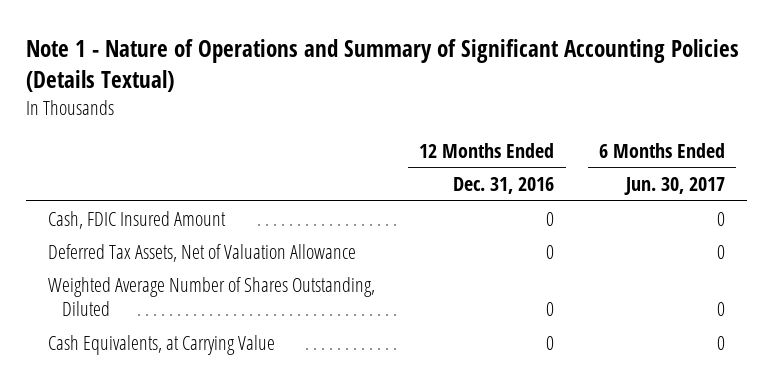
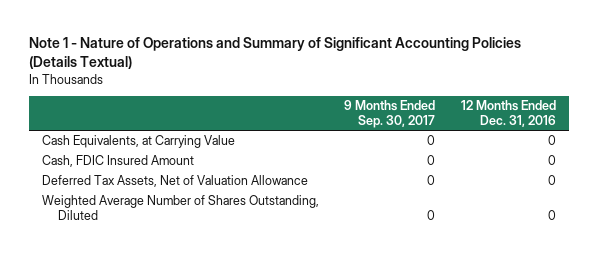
- | 12 Months Ended Dec. 31, 2016 | 6 Months Ended Jun. 30, 2017
+ | 9 Months Ended Sep. 30, 2017 | 12 Months Ended Dec. 31, 2016
moved up: Cash Equivalents, at Carrying Value | 0 | 0

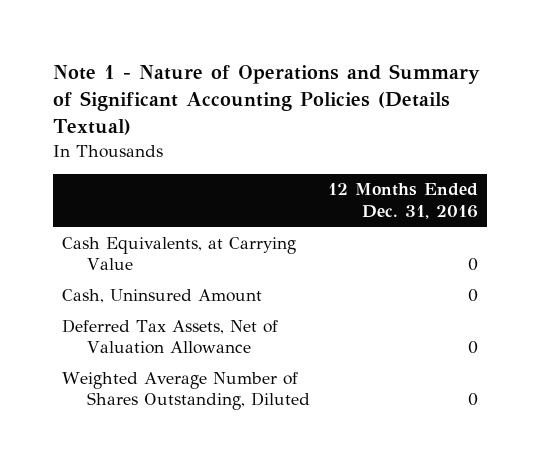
- | 9 Months Ended Sep. 30, 2017 | 12 Months Ended Dec. 31, 2016
+ | 12 Months Ended Dec. 31, 2016
- Cash, FDIC Insured Amount | 0 | 0
+ Cash, Uninsured Amount | 0

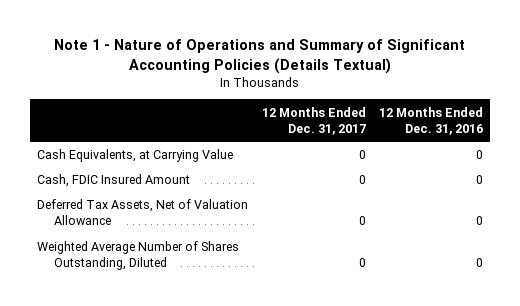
- | 12 Months Ended Dec. 31, 2016
+ | 12 Months Ended Dec. 31, 2017 | 12 Months Ended Dec. 31, 2016
- Cash, Uninsured Amount | 0
+ Cash, FDIC Insured Amount | 0 | 0

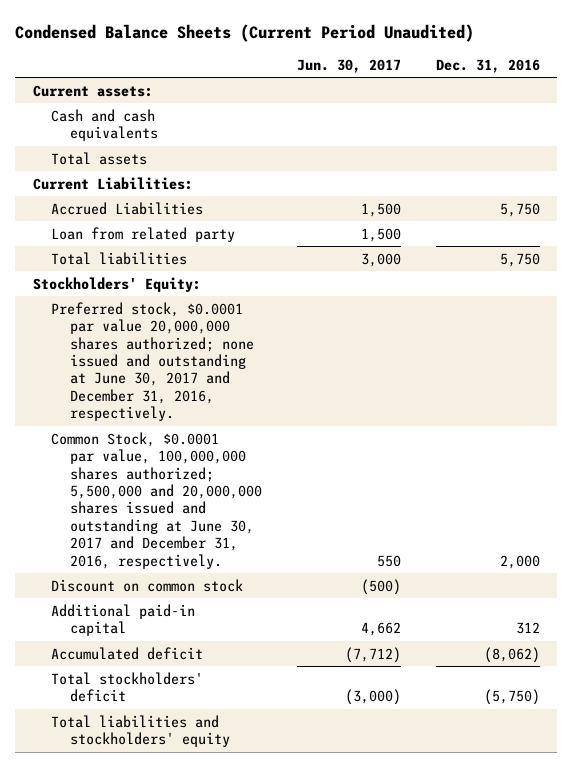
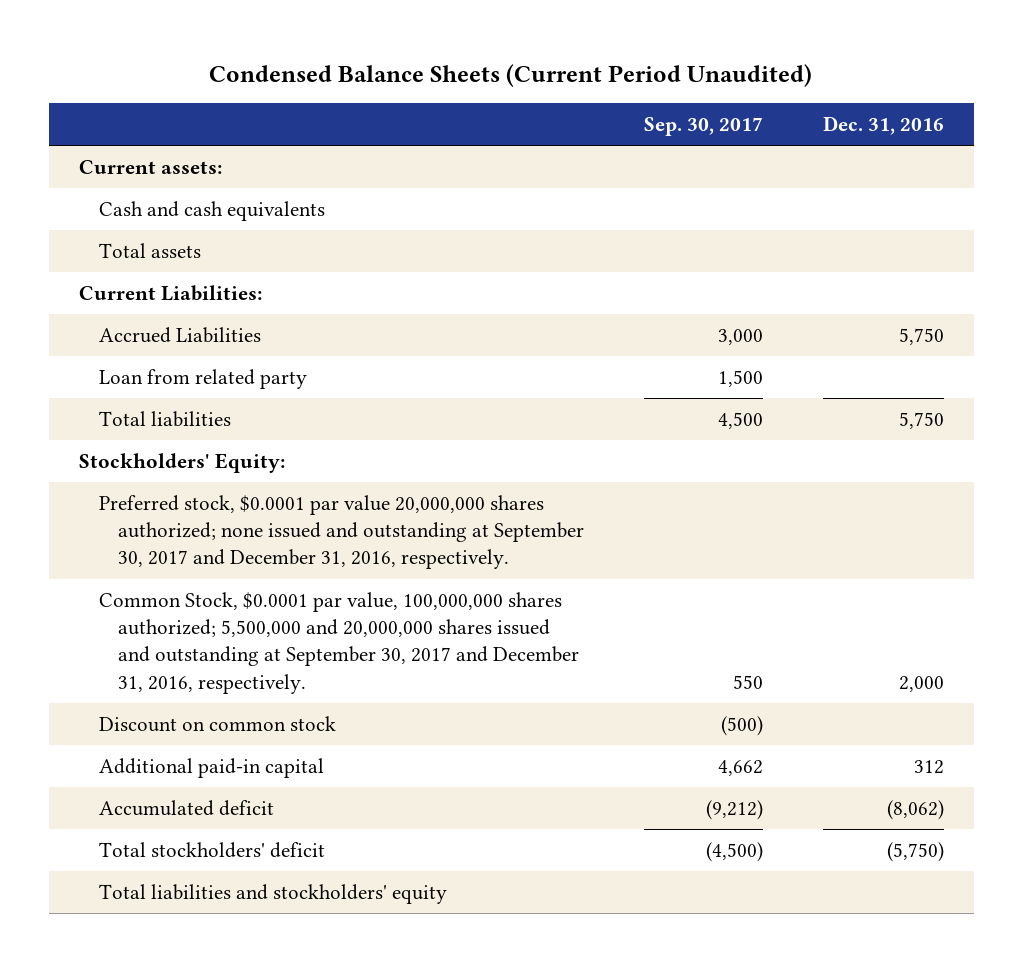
- | Jun. 30, 2017 | Dec. 31, 2016
+ | Sep. 30, 2017 | Dec. 31, 2016
- Preferred stock, $0.0001 par value 20,000,000 shares authorized; none issued and outstanding at June 30, 2017 and December 31, 2016, respectively.
- Common Stock, $0.0001 par value, 100,000,000 shares authorized; 5,500,000 and 20,000,000 shares issued and outstanding at June 30, 2017 and December 31, 2016, respectively. | 550 | 2,000
+ Preferred stock, $0.0001 par value 20,000,000 shares authorized; none issued and outstanding at September 30, 2017 and December 31, 2016, respectively.
+ Common Stock, $0.0001 par value, 100,000,000 shares authorized; 5,500,000 and 20,000,000 shares issued and outstanding at September 30, 2017 and December 31, 2016, respectively. | 550 | 2,000

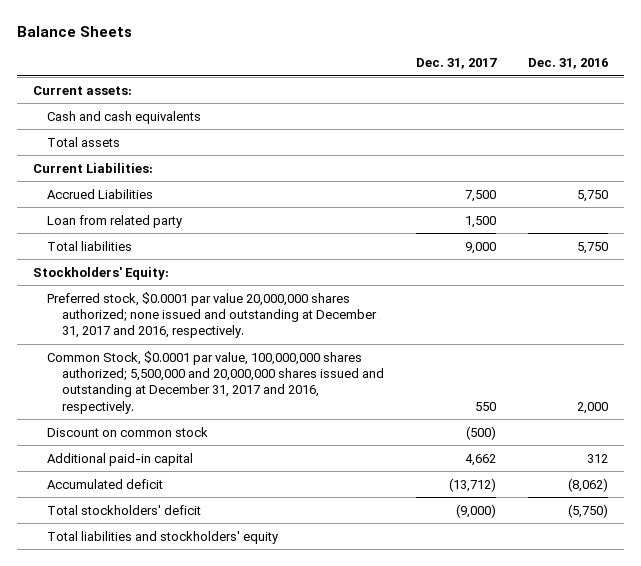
- Condensed Balance Sheets (Current Period Unaudited)
+ Balance Sheets
- | Sep. 30, 2017 | Dec. 31, 2016
+ | Dec. 31, 2017 | Dec. 31, 2016
- Preferred stock, $0.0001 par value 20,000,000 shares authorized; none issued and outstanding at September 30, 2017 and December 31, 2016, respectively.
- Common Stock, $0.0001 par value, 100,000,000 shares authorized; 5,500,000 and 20,000,000 shares issued and outstanding at September 30, 2017 and December 31, 2016, respectively. | 550 | 2,000
+ Preferred stock, $0.0001 par value 20,000,000 shares authorized; none issued and outstanding at December 31, 2017 and 2016, respectively.
+ Common Stock, $0.0001 par value, 100,000,000 shares authorized; 5,500,000 and 20,000,000 shares issued and outstanding at December 31, 2017 and 2016, respectively. | 550 | 2,000

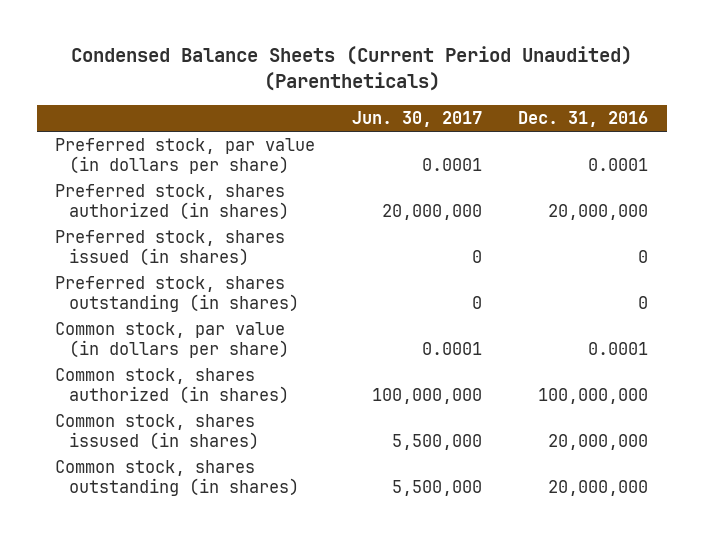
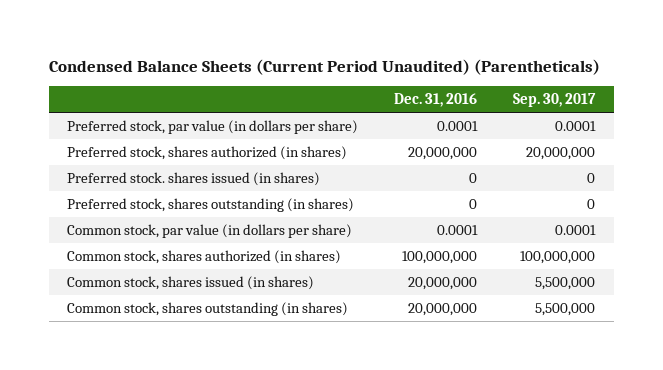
- | Jun. 30, 2017 | Dec. 31, 2016
+ | Dec. 31, 2016 | Sep. 30, 2017
- Preferred stock, shares issued (in shares) | 0 | 0
+ Preferred stock. shares issued (in shares) | 0 | 0
- Common stock, shares issused (in shares) | 5,500,000 | 20,000,000
+ Common stock, shares issued (in shares) | 20,000,000 | 5,500,000

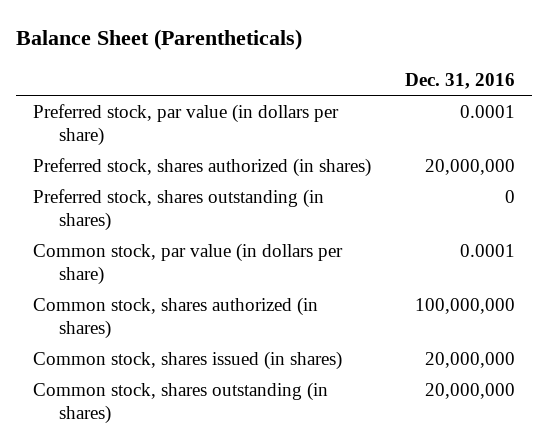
- Condensed Balance Sheets (Current Period Unaudited) (Parentheticals)
+ Balance Sheet (Parentheticals)
- | Dec. 31, 2016 | Sep. 30, 2017
+ | Dec. 31, 2016
- Preferred stock. shares issued (in shares) | 0 | 0

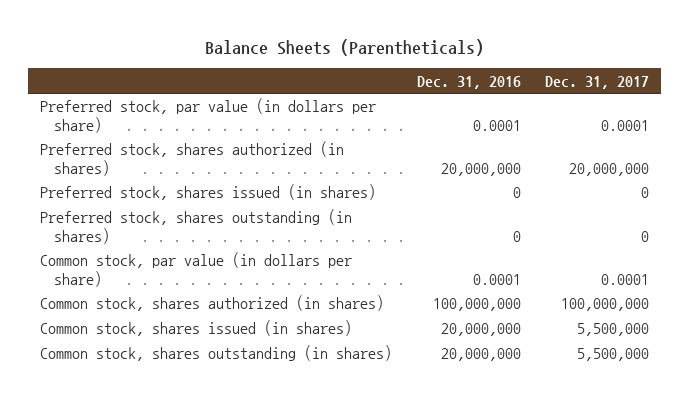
- Balance Sheet (Parentheticals)
+ Balance Sheets (Parentheticals)
- | Dec. 31, 2016
+ | Dec. 31, 2016 | Dec. 31, 2017
+ Preferred stock, shares issued (in shares) | 0 | 0

